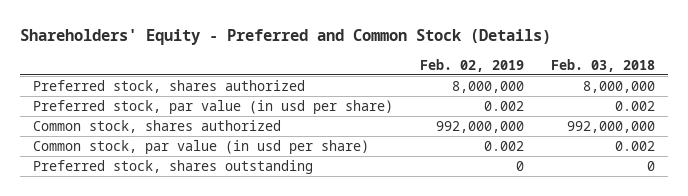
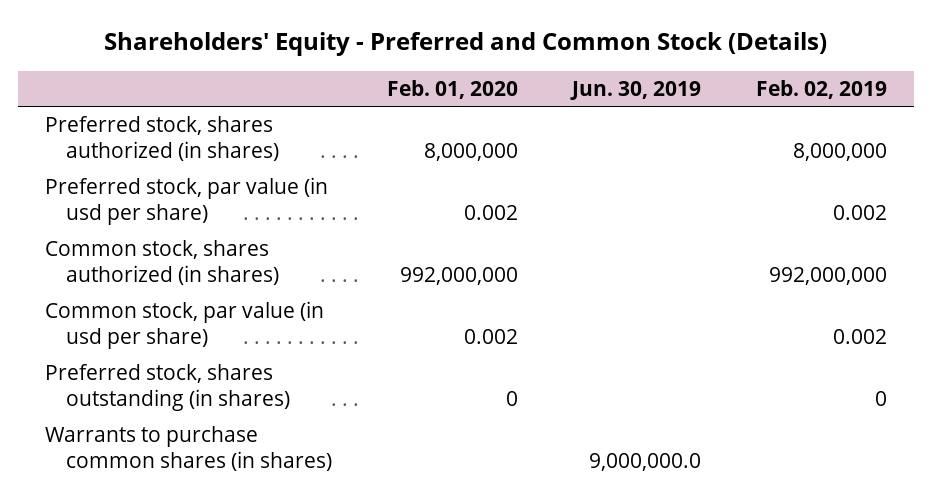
- | Feb. 02, 2019 | Feb. 03, 2018
+ | Feb. 01, 2020 | Jun. 30, 2019 | Feb. 02, 2019
- Preferred stock, shares authorized | 8,000,000 | 8,000,000
+ Preferred stock, shares authorized (in shares) | 8,000,000 | | 8,000,000
- Common stock, shares authorized | 992,000,000 | 992,000,000
+ Common stock, shares authorized (in shares) | 992,000,000 | | 992,000,000
- Preferred stock, shares outstanding | 0 | 0
+ Preferred stock, shares outstanding (in shares) | 0 | | 0
+ Warrants to purchase common shares (in shares) | | 9,000,000.0 |

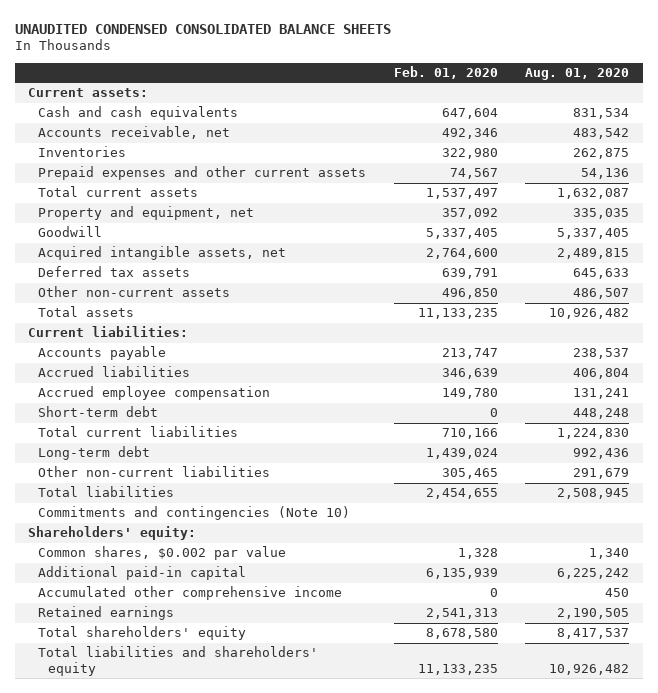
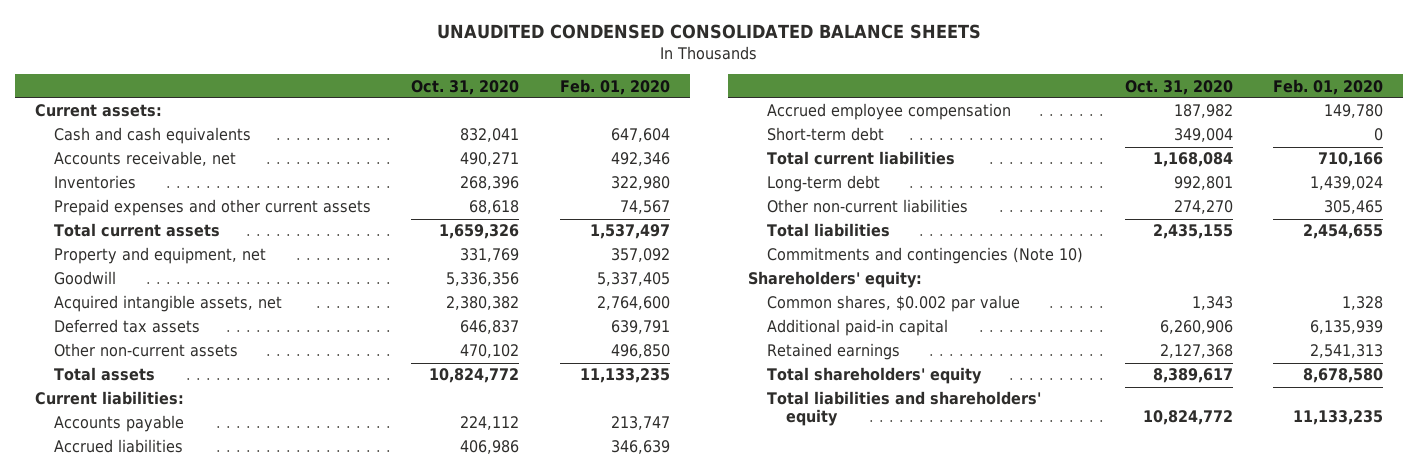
- | Feb. 01, 2020 | Aug. 01, 2020
+ | Oct. 31, 2020 | Feb. 01, 2020
- Accumulated other comprehensive income | 0 | 450

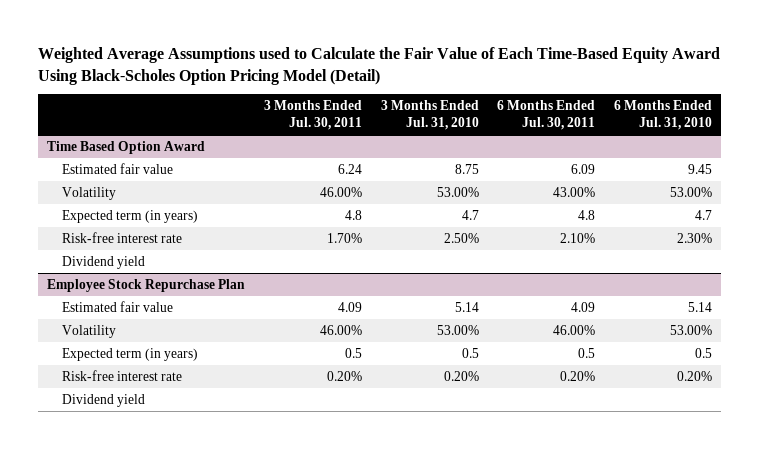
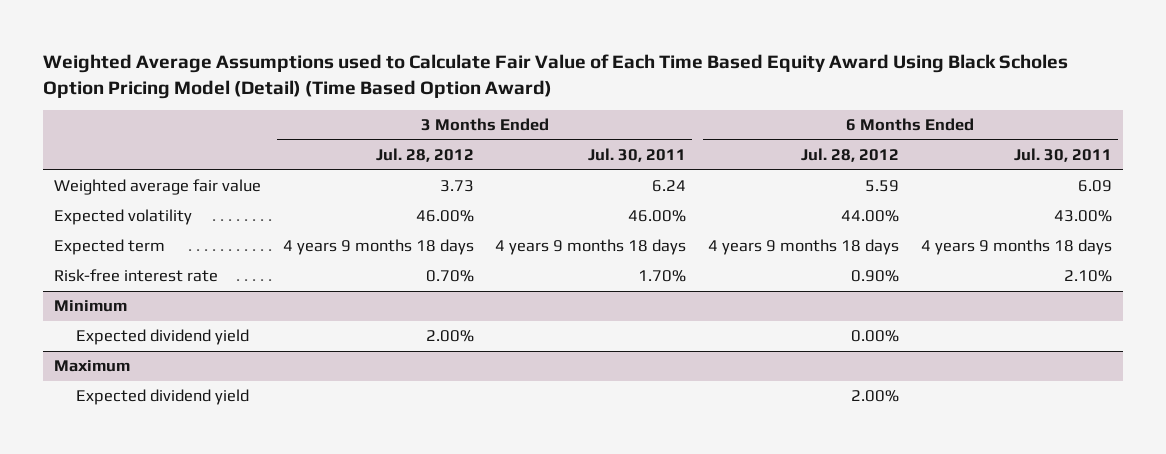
- Weighted Average Assumptions used to Calculate the Fair Value of Each Time-Based Equity Award Using Black-Scholes Option Pricing Model (Detail)
+ Weighted Average Assumptions used to Calculate Fair Value of Each Time Based Equity Award Using Black Scholes Option Pricing Model (Detail) (Time Based Option Award)
- | 3 Months Ended Jul. 30, 2011 | 3 Months Ended Jul. 31, 2010 | 6 Months Ended Jul. 30, 2011 | 6 Months Ended Jul. 31, 2010
+ | 3 Months Ended Jul. 28, 2012 | 3 Months Ended Jul. 30, 2011 | 6 Months Ended Jul. 28, 2012 | 6 Months Ended Jul. 30, 2011
- Time Based Option Award
- Estimated fair value | 6.24 | 8.75 | 6.09 | 9.45
- Volatility | 46.00% | 53.00% | 43.00% | 53.00%
- Expected term (in years) | 4.8 | 4.7 | 4.8 | 4.7
+ Weighted average fair value | 3.73 | 6.24 | 5.59 | 6.09
+ Expected volatility | 46.00% | 46.00% | 44.00% | 43.00%
+ Expected term | 4 years 9 months 18 days | 4 years 9 months 18 days | 4 years 9 months 18 days | 4 years 9 months 18 days
- Dividend yield
- Employee Stock Repurchase Plan
- Estimated fair value | 4.09 | 5.14 | 4.09 | 5.14
- Volatility | 46.00% | 53.00% | 46.00% | 53.00%
- Expected term (in years) | 0.5 | 0.5 | 0.5 | 0.5
- Risk-free interest rate | 0.20% | 0.20% | 0.20% | 0.20%
- Dividend yield
+ Minimum
+ Expected dividend yield | 2.00% | | 0.00% |
+ Maximum
+ Expected dividend yield | | | 2.00% |

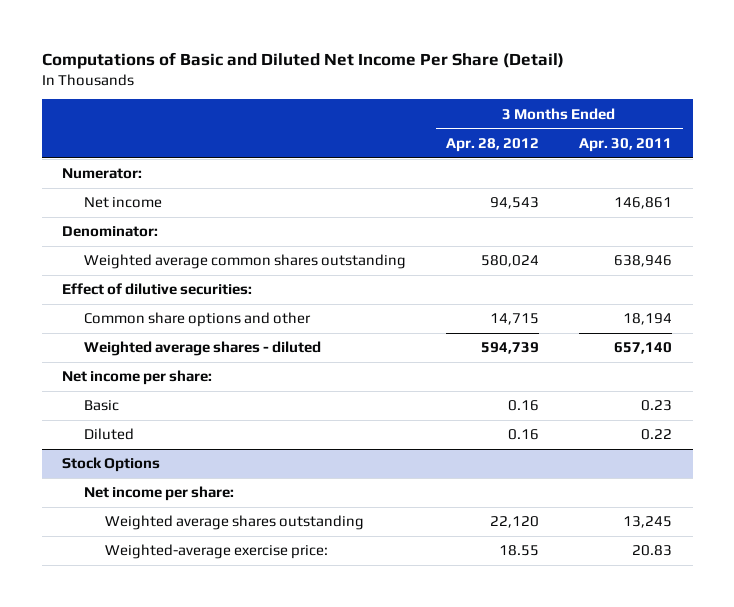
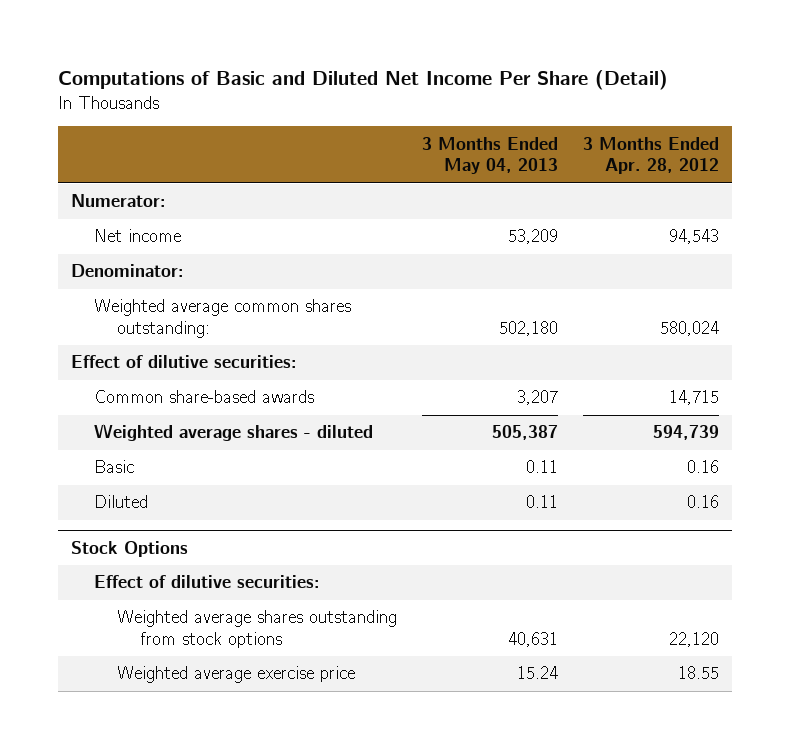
- | 3 Months Ended Apr. 28, 2012 | 3 Months Ended Apr. 30, 2011
+ | 3 Months Ended May 04, 2013 | 3 Months Ended Apr. 28, 2012
- Weighted average common shares outstanding | 580,024 | 638,946
+ Weighted average common shares outstanding: | 502,180 | 580,024
- Common share options and other | 14,715 | 18,194
+ Common share-based awards | 3,207 | 14,715
- Net income per share:
@ Stock Options
- Net income per share:
- Weighted average shares outstanding | 22,120 | 13,245
- Weighted-average exercise price: | 18.55 | 20.83
+ Effect of dilutive securities:
+ Weighted average shares outstanding from stock options | 40,631 | 22,120
+ Weighted average exercise price | 15.24 | 18.55

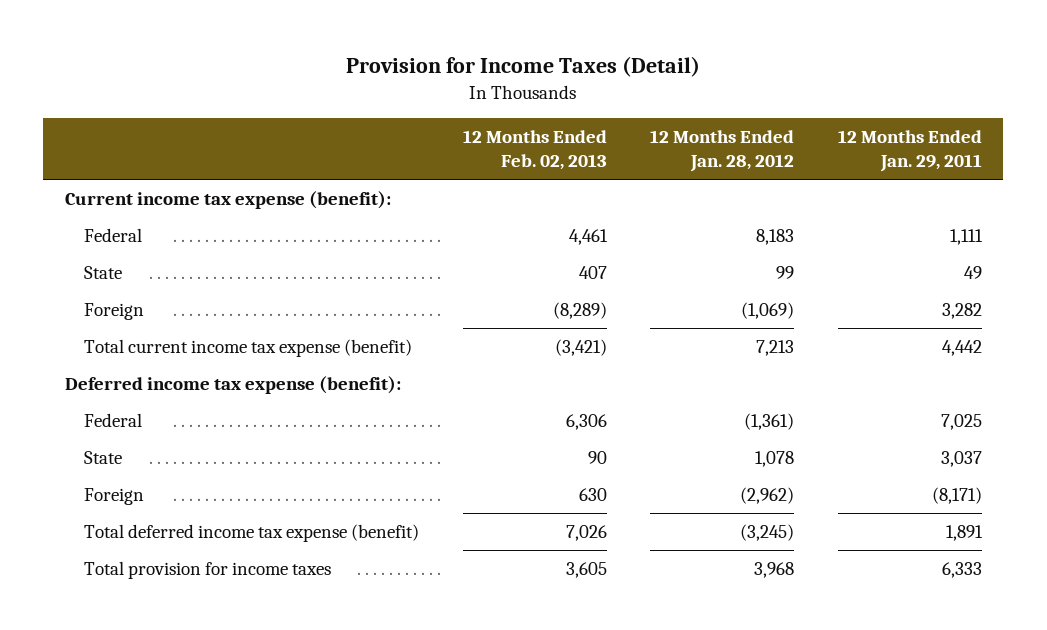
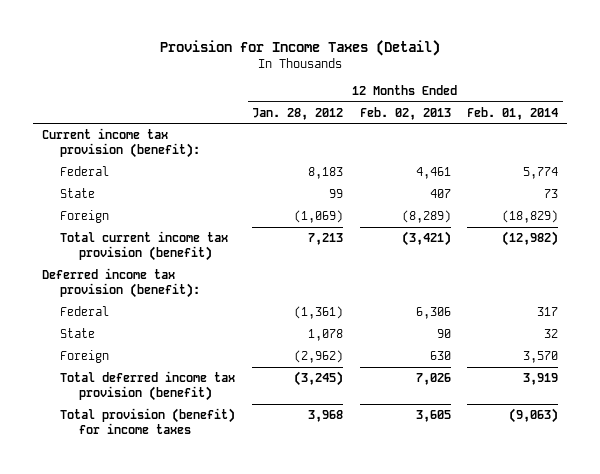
- | 12 Months Ended Feb. 02, 2013 | 12 Months Ended Jan. 28, 2012 | 12 Months Ended Jan. 29, 2011
+ | 12 Months Ended Jan. 28, 2012 | 12 Months Ended Feb. 02, 2013 | 12 Months Ended Feb. 01, 2014
- Current income tax expense (benefit):
+ Current income tax provision (benefit):
- Total current income tax expense (benefit) | (3,421) | 7,213 | 4,442
- Deferred income tax expense (benefit):
+ Total current income tax provision (benefit) | 7,213 | (3,421) | (12,982)
+ Deferred income tax provision (benefit):
- Total deferred income tax expense (benefit) | 7,026 | (3,245) | 1,891
- Total provision for income taxes | 3,605 | 3,968 | 6,333
+ Total deferred income tax provision (benefit) | (3,245) | 7,026 | 3,919
+ Total provision (benefit) for income taxes | 3,968 | 3,605 | (9,063)

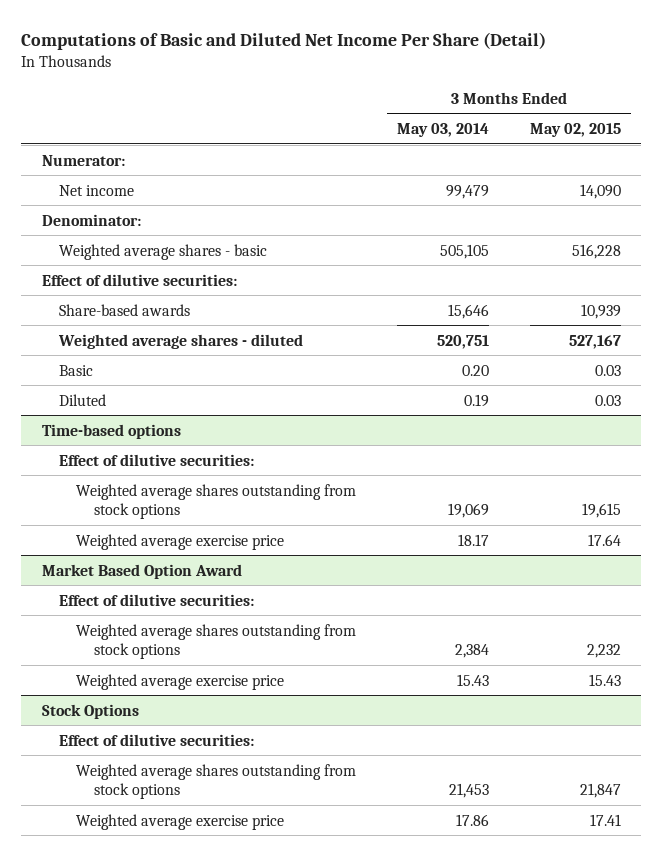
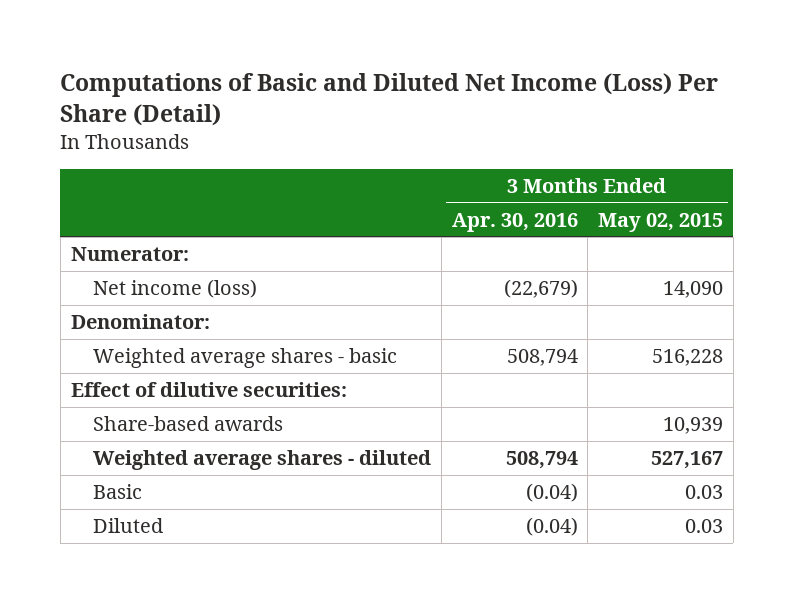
- Computations of Basic and Diluted Net Income Per Share (Detail)
+ Computations of Basic and Diluted Net Income (Loss) Per Share (Detail)
- | 3 Months Ended May 03, 2014 | 3 Months Ended May 02, 2015
+ | 3 Months Ended Apr. 30, 2016 | 3 Months Ended May 02, 2015
- Net income | 99,479 | 14,090
+ Net income (loss) | (22,679) | 14,090
- Time-based options
- Effect of dilutive securities:
- Weighted average shares outstanding from stock options | 19,069 | 19,615
- Weighted average exercise price | 18.17 | 17.64
- Market Based Option Award
- Effect of dilutive securities:
- Weighted average shares outstanding from stock options | 2,384 | 2,232
- Weighted average exercise price | 15.43 | 15.43
- Stock Options
- Effect of dilutive securities:
- Weighted average shares outstanding from stock options | 21,453 | 21,847
- Weighted average exercise price | 17.86 | 17.41

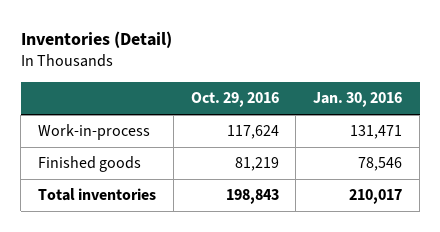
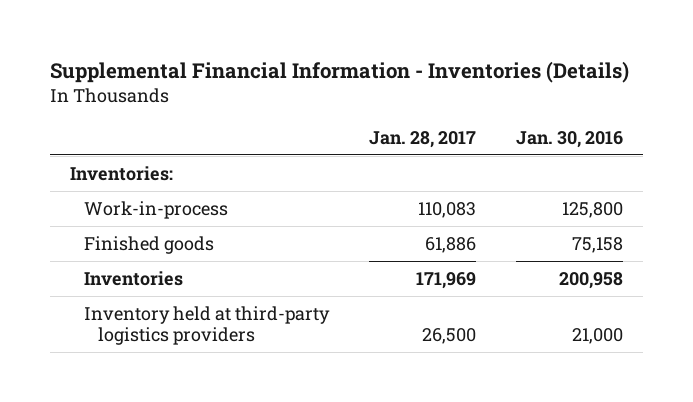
- Inventories (Detail)
+ Supplemental Financial Information - Inventories (Details)
- | Oct. 29, 2016 | Jan. 30, 2016
+ | Jan. 28, 2017 | Jan. 30, 2016
- Work-in-process | 117,624 | 131,471
- Finished goods | 81,219 | 78,546
- Total inventories | 198,843 | 210,017
+ Inventories:
+ Work-in-process | 110,083 | 125,800
+ Finished goods | 61,886 | 75,158
+ Inventories | 171,969 | 200,958
+ Inventory held at third-party logistics providers | 26,500 | 21,000

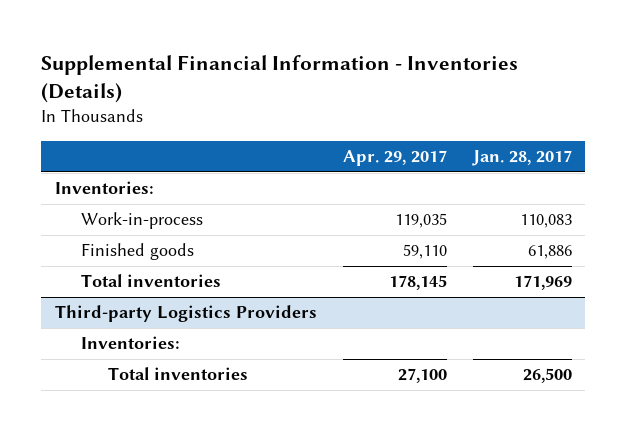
- | Jan. 28, 2017 | Jan. 30, 2016
+ | Apr. 29, 2017 | Jan. 28, 2017
- Inventories | 171,969 | 200,958
- Inventory held at third-party logistics providers | 26,500 | 21,000
+ Total inventories | 178,145 | 171,969
+ Third-party Logistics Providers
+ Inventories:
+ Total inventories | 27,100 | 26,500

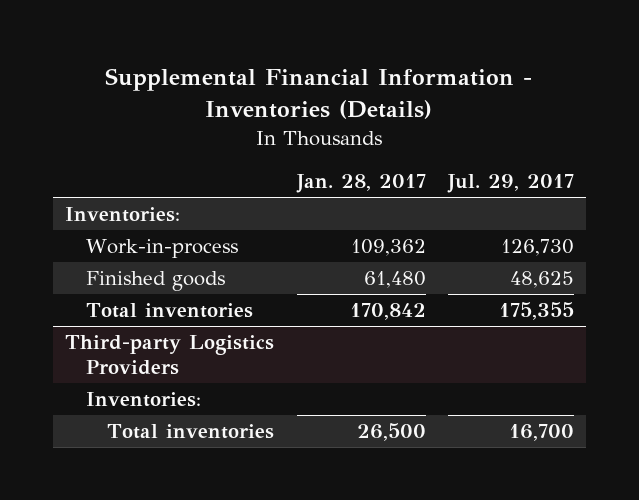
- | Apr. 29, 2017 | Jan. 28, 2017
+ | Jan. 28, 2017 | Jul. 29, 2017
- Work-in-process | 119,035 | 110,083
- Finished goods | 59,110 | 61,886
- Total inventories | 178,145 | 171,969
+ Work-in-process | 109,362 | 126,730
+ Finished goods | 61,480 | 48,625
+ Total inventories | 170,842 | 175,355

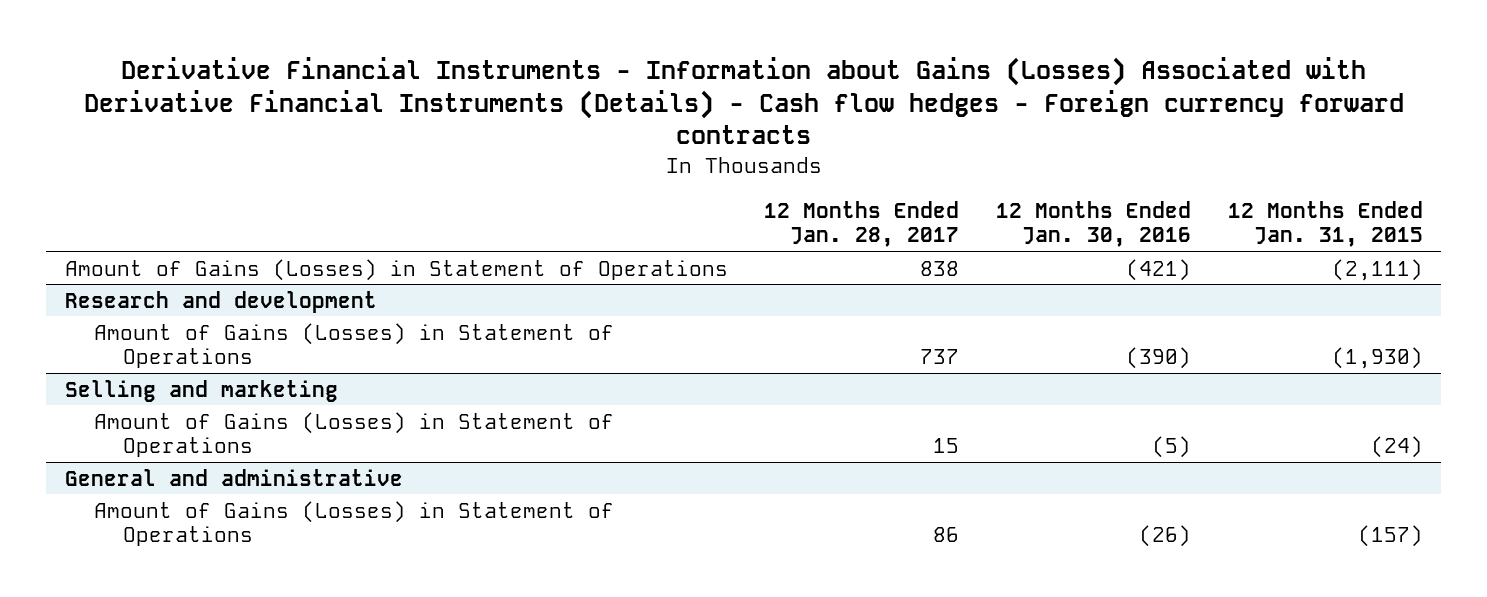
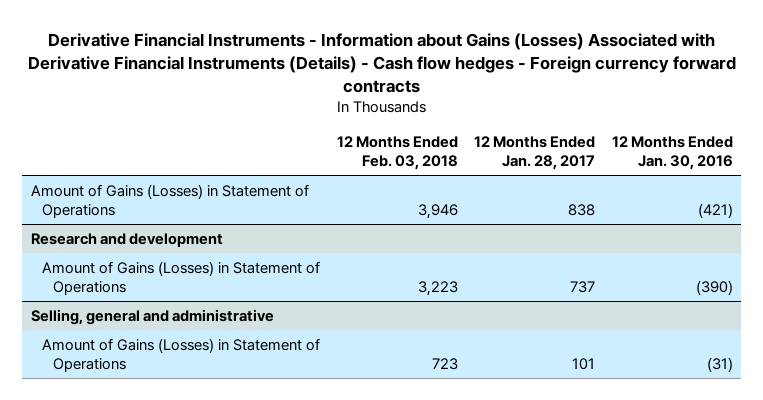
- | 12 Months Ended Jan. 28, 2017 | 12 Months Ended Jan. 30, 2016 | 12 Months Ended Jan. 31, 2015
+ | 12 Months Ended Feb. 03, 2018 | 12 Months Ended Jan. 28, 2017 | 12 Months Ended Jan. 30, 2016
- Selling and marketing
- Amount of Gains (Losses) in Statement of Operations | 15 | (5) | (24)
- General and administrative
- Amount of Gains (Losses) in Statement of Operations | 86 | (26) | (157)
+ Selling, general and administrative
+ Amount of Gains (Losses) in Statement of Operations | 723 | 101 | (31)

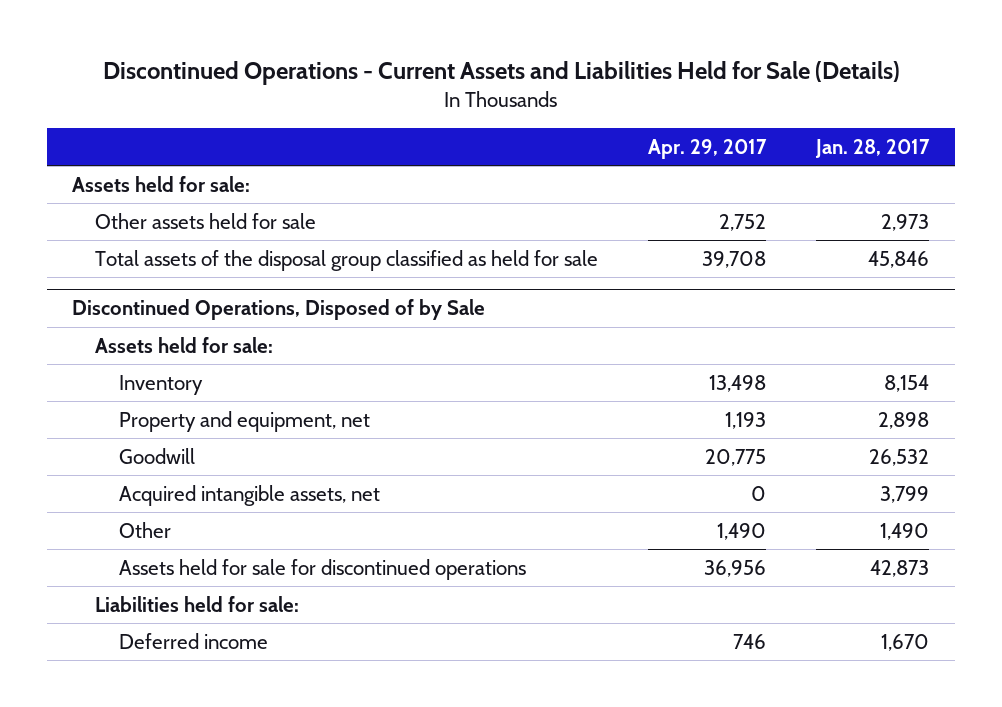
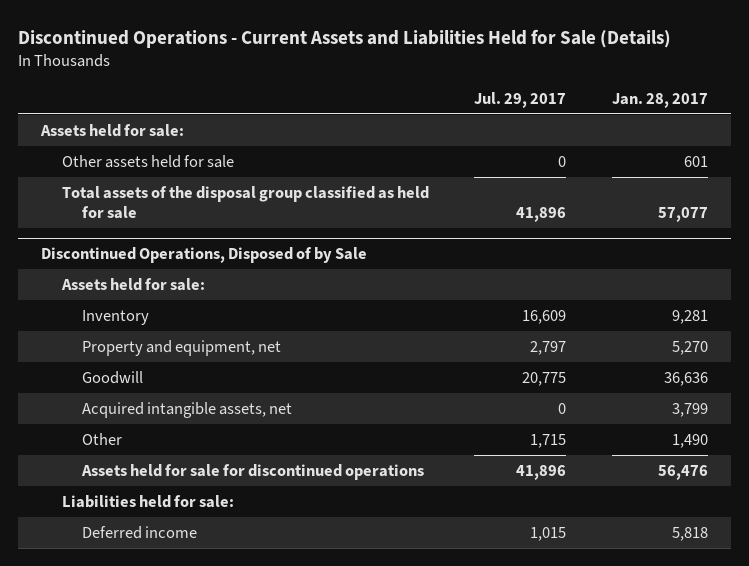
- | Apr. 29, 2017 | Jan. 28, 2017
+ | Jul. 29, 2017 | Jan. 28, 2017
- Other assets held for sale | 2,752 | 2,973
- Total assets of the disposal group classified as held for sale | 39,708 | 45,846
+ Other assets held for sale | 0 | 601
+ Total assets of the disposal group classified as held for sale | 41,896 | 57,077
@ Discontinued Operations, Disposed of by Sale
- Inventory | 13,498 | 8,154
- Property and equipment, net | 1,193 | 2,898
- Goodwill | 20,775 | 26,532
+ Inventory | 16,609 | 9,281
+ Property and equipment, net | 2,797 | 5,270
+ Goodwill | 20,775 | 36,636
- Assets held for sale for discontinued operations | 36,956 | 42,873
+ Assets held for sale for discontinued operations | 41,896 | 56,476
- Deferred income | 746 | 1,670
+ Deferred income | 1,015 | 5,818

